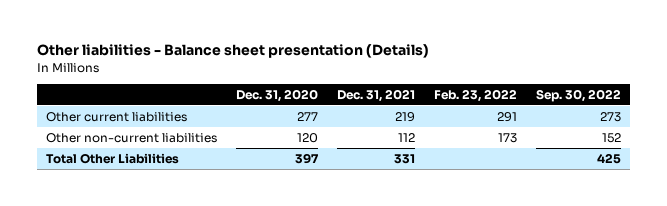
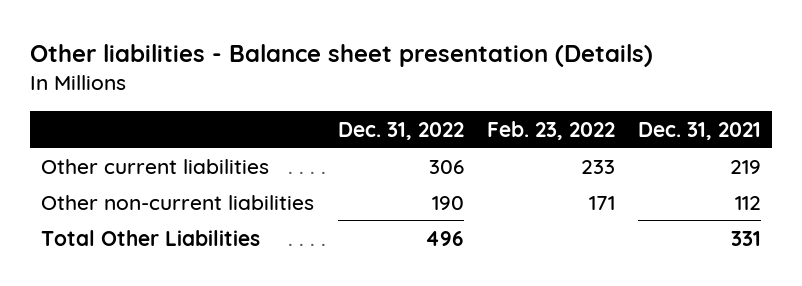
- | Dec. 31, 2020 | Dec. 31, 2021 | Feb. 23, 2022 | Sep. 30, 2022
+ | Dec. 31, 2022 | Feb. 23, 2022 | Dec. 31, 2021
- Other current liabilities | 277 | 219 | 291 | 273
- Other non-current liabilities | 120 | 112 | 173 | 152
+ Other current liabilities | 306 | 233 | 219
+ Other non-current liabilities | 190 | 171 | 112

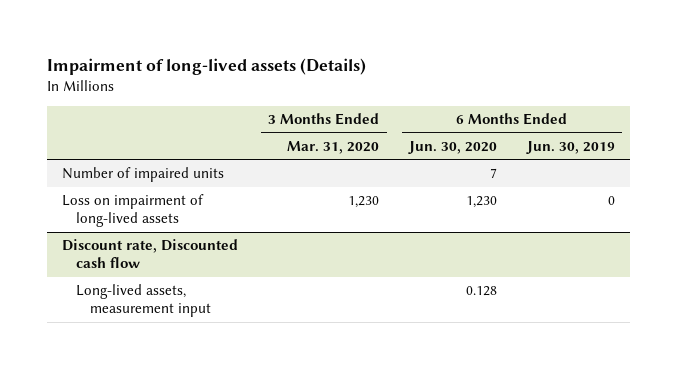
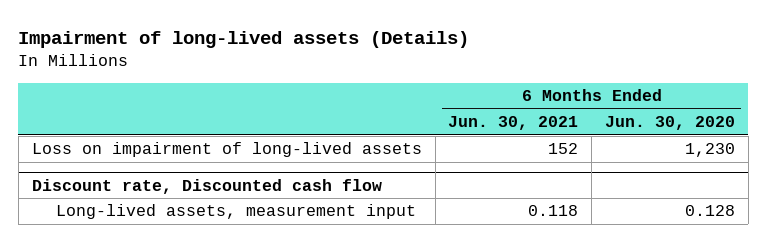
- | 3 Months Ended Mar. 31, 2020 | 6 Months Ended Jun. 30, 2020 | 6 Months Ended Jun. 30, 2019
+ | 6 Months Ended Jun. 30, 2021 | 6 Months Ended Jun. 30, 2020
- Number of impaired units | | 7 |

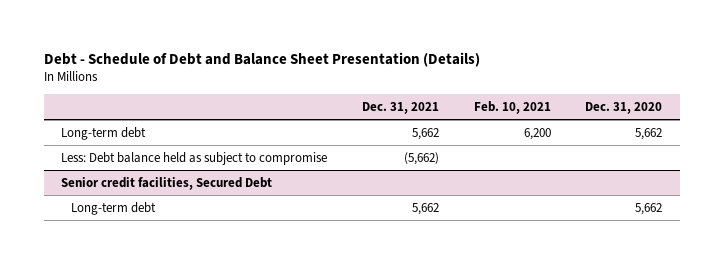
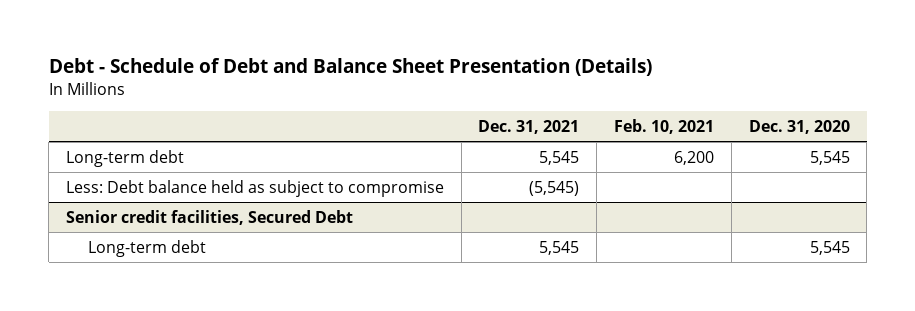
- Long-term debt | 5,662 | 6,200 | 5,662
- Less: Debt balance held as subject to compromise | (5,662) | |
+ Long-term debt | 5,545 | 6,200 | 5,545
+ Less: Debt balance held as subject to compromise | (5,545) | |
@ Senior credit facilities, Secured Debt
- Long-term debt | 5,662 | | 5,662
+ Long-term debt | 5,545 | | 5,545

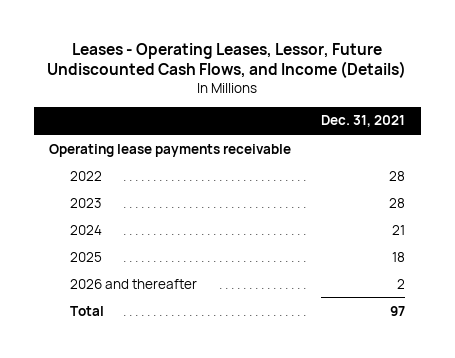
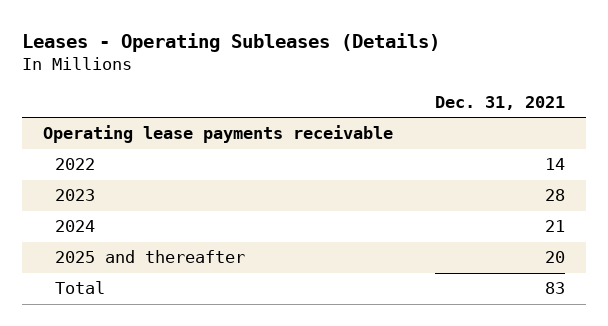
- Leases - Operating Leases, Lessor, Future Undiscounted Cash Flows, and Income (Details)
+ Leases - Operating Subleases (Details)
- 2022 | 28
+ 2022 | 14
- 2025 | 18
- 2026 and thereafter | 2
- Total | 97
+ 2025 and thereafter | 20
+ Total | 83

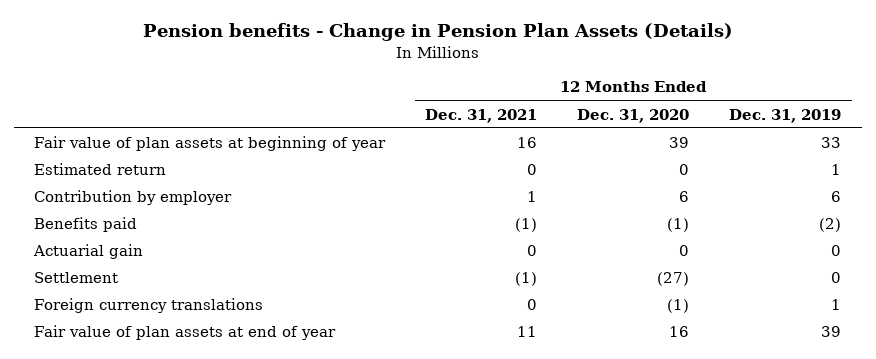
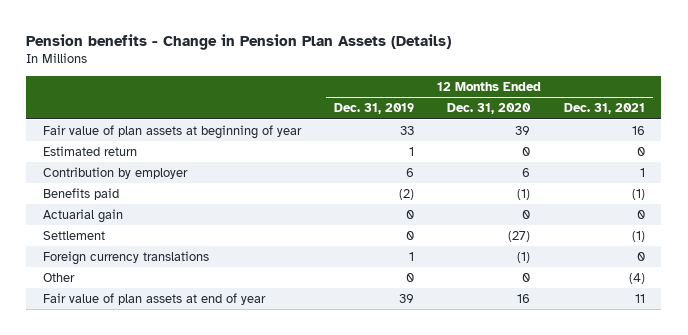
- | 12 Months Ended Dec. 31, 2021 | 12 Months Ended Dec. 31, 2020 | 12 Months Ended Dec. 31, 2019
+ | 12 Months Ended Dec. 31, 2019 | 12 Months Ended Dec. 31, 2020 | 12 Months Ended Dec. 31, 2021
+ Other | 0 | 0 | (4)

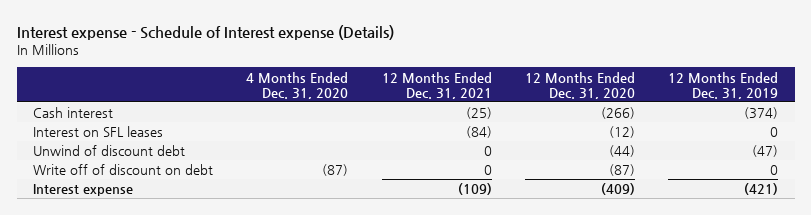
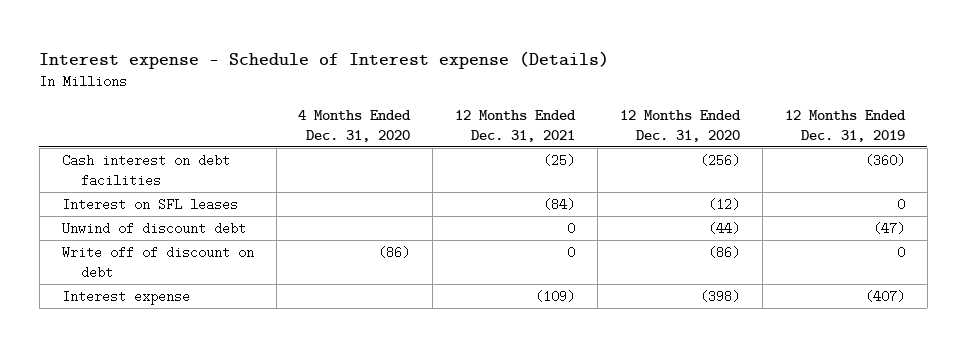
- Cash interest | | (25) | (266) | (374)
+ Cash interest on debt facilities | | (25) | (256) | (360)
- Write off of discount on debt | (87) | 0 | (87) | 0
- Interest expense | | (109) | (409) | (421)
+ Write off of discount on debt | (86) | 0 | (86) | 0
+ Interest expense | | (109) | (398) | (407)

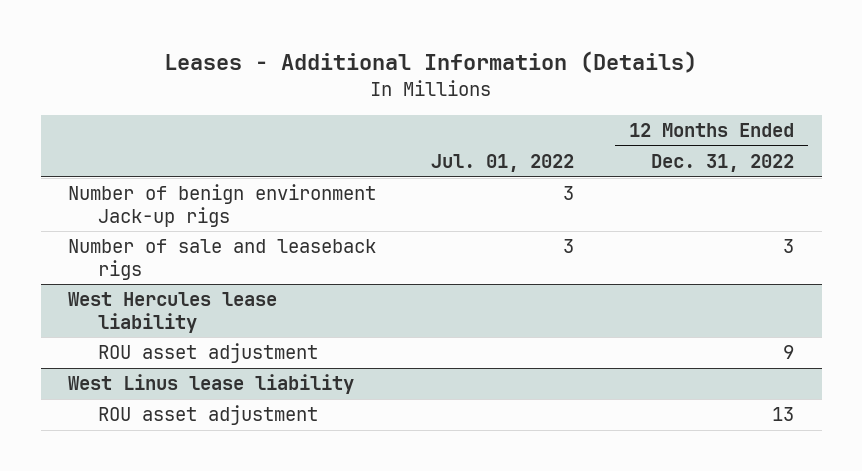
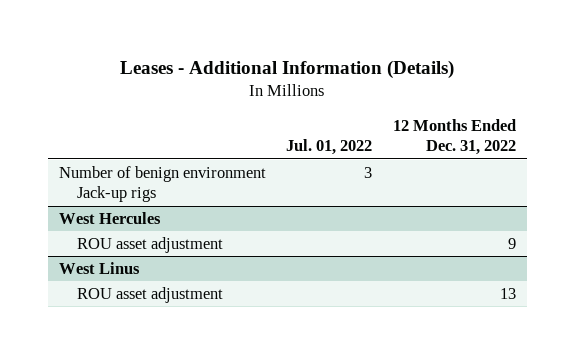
- Number of sale and leaseback rigs | 3 | 3
- West Hercules lease liability
+ West Hercules
- West Linus lease liability
+ West Linus

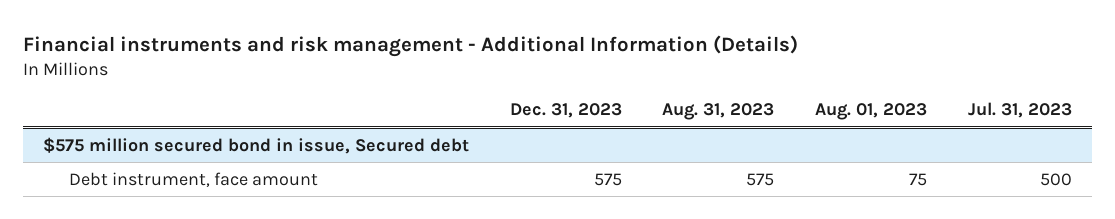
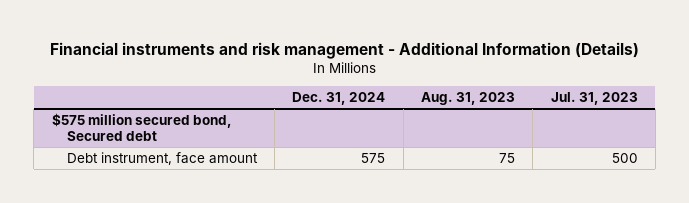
- | Dec. 31, 2023 | Aug. 31, 2023 | Aug. 01, 2023 | Jul. 31, 2023
+ | Dec. 31, 2024 | Aug. 31, 2023 | Jul. 31, 2023
- $575 million secured bond in issue, Secured debt
- Debt instrument, face amount | 575 | 575 | 75 | 500
+ $575 million secured bond, Secured debt
+ Debt instrument, face amount | 575 | 75 | 500

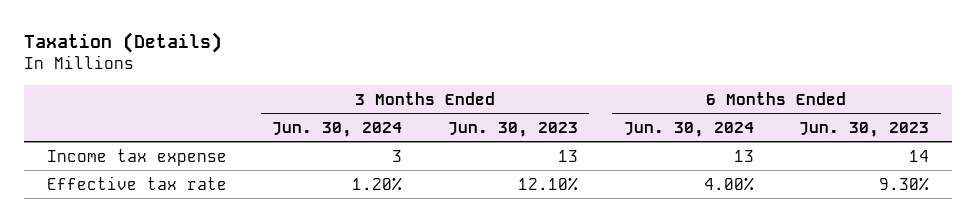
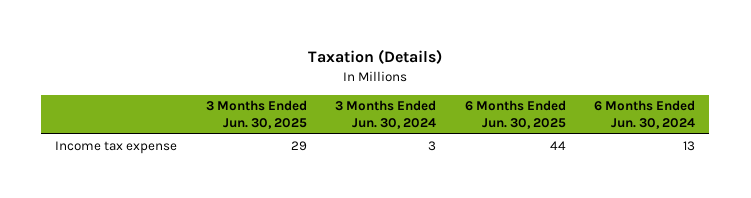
- | 3 Months Ended Jun. 30, 2024 | 3 Months Ended Jun. 30, 2023 | 6 Months Ended Jun. 30, 2024 | 6 Months Ended Jun. 30, 2023
+ | 3 Months Ended Jun. 30, 2025 | 3 Months Ended Jun. 30, 2024 | 6 Months Ended Jun. 30, 2025 | 6 Months Ended Jun. 30, 2024
- Effective tax rate | 1.20% | 12.10% | 4.00% | 9.30%

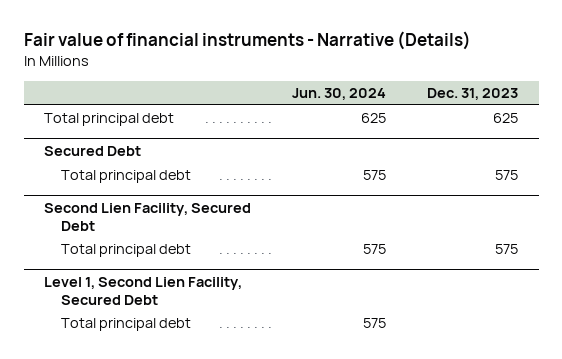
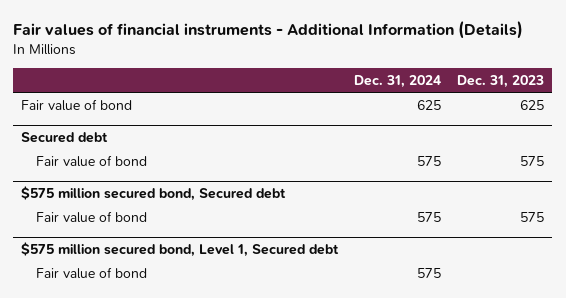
- Fair value of financial instruments - Narrative (Details)
+ Fair values of financial instruments - Additional Information (Details)
- | Jun. 30, 2024 | Dec. 31, 2023
+ | Dec. 31, 2024 | Dec. 31, 2023
- Total principal debt | 625 | 625
- Secured Debt
- Total principal debt | 575 | 575
- Second Lien Facility, Secured Debt
- Total principal debt | 575 | 575
- Level 1, Second Lien Facility, Secured Debt
- Total principal debt | 575 |
+ Fair value of bond | 625 | 625
+ Secured debt
+ Fair value of bond | 575 | 575
+ $575 million secured bond, Secured debt
+ Fair value of bond | 575 | 575
+ $575 million secured bond, Level 1, Secured debt
+ Fair value of bond | 575 |

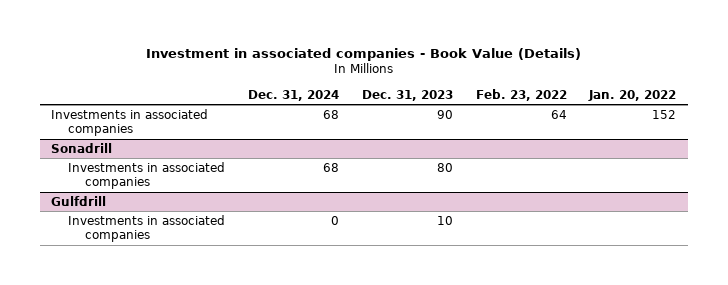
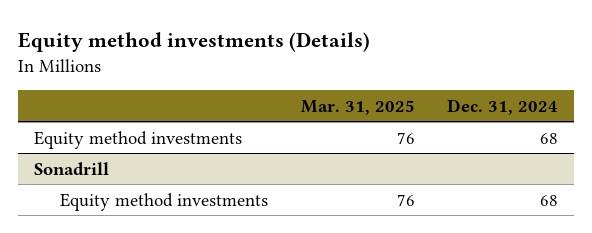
- Investment in associated companies - Book Value (Details)
+ Equity method investments (Details)
- | Dec. 31, 2024 | Dec. 31, 2023 | Feb. 23, 2022 | Jan. 20, 2022
+ | Mar. 31, 2025 | Dec. 31, 2024
- Investments in associated companies | 68 | 90 | 64 | 152
+ Equity method investments | 76 | 68
@ Sonadrill
- Investments in associated companies | 68 | 80 | |
- Gulfdrill
- Investments in associated companies | 0 | 10 | |
@ Sonadrill
+ Equity method investments | 76 | 68

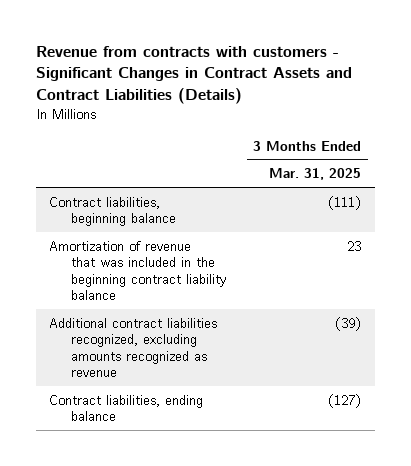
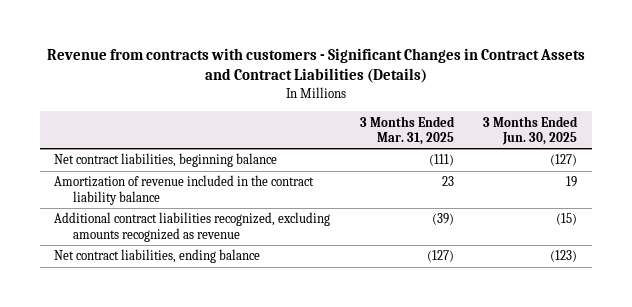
- | 3 Months Ended Mar. 31, 2025
+ | 3 Months Ended Mar. 31, 2025 | 3 Months Ended Jun. 30, 2025
- Contract liabilities, beginning balance | (111)
- Amortization of revenue that was included in the beginning contract liability balance | 23
+ Net contract liabilities, beginning balance | (111) | (127)
+ Amortization of revenue included in the contract liability balance | 23 | 19
- Contract liabilities, ending balance | (127)
+ Net contract liabilities, ending balance | (127) | (123)

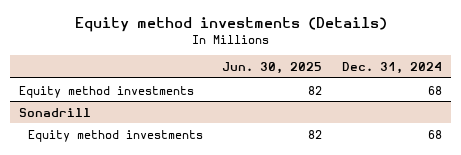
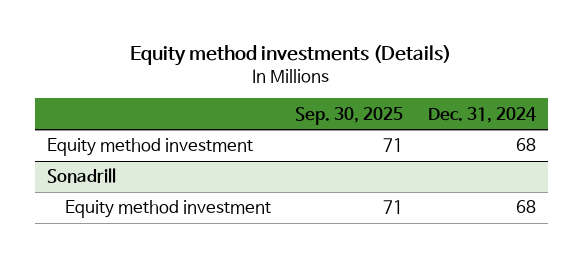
- | Jun. 30, 2025 | Dec. 31, 2024
+ | Sep. 30, 2025 | Dec. 31, 2024
- Equity method investments | 82 | 68
+ Equity method investment | 71 | 68
@ Sonadrill
- Equity method investments | 82 | 68
+ Equity method investment | 71 | 68

